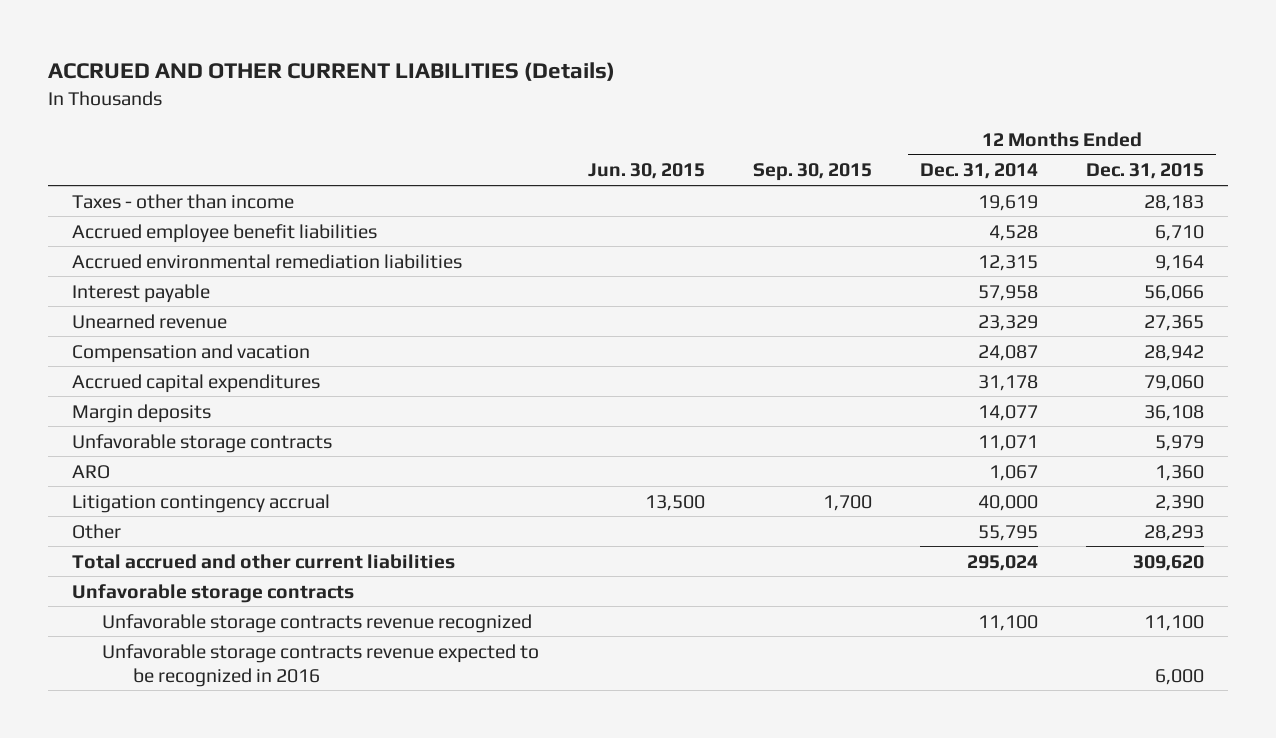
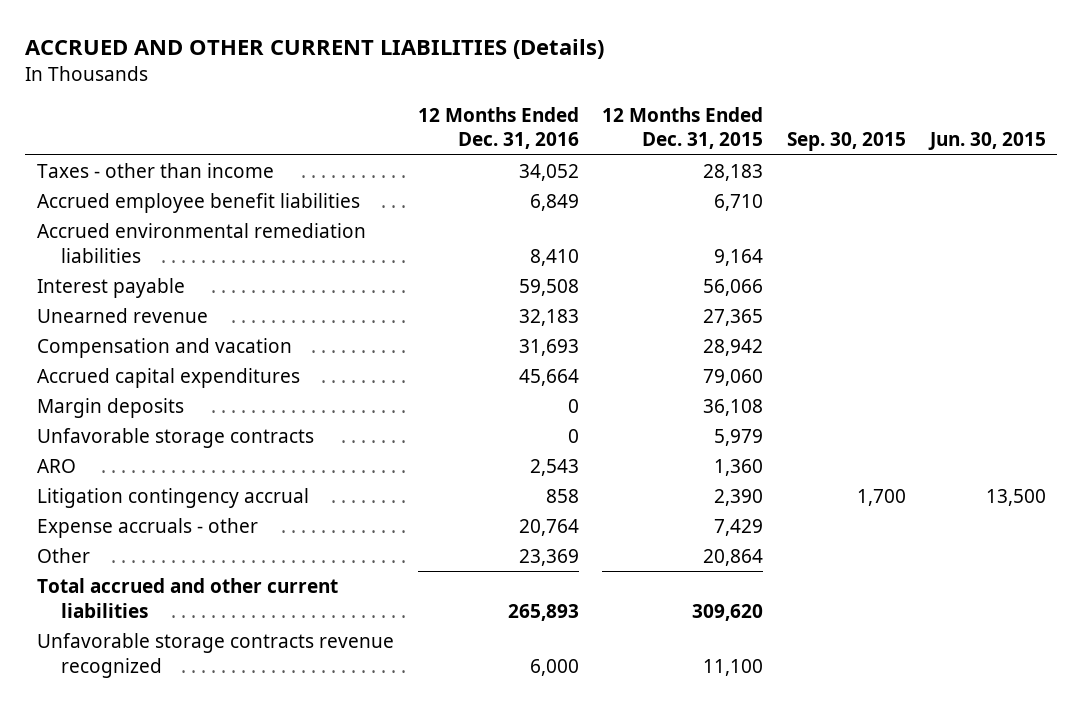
- | Jun. 30, 2015 | Sep. 30, 2015 | 12 Months Ended Dec. 31, 2014 | 12 Months Ended Dec. 31, 2015
+ | 12 Months Ended Dec. 31, 2016 | 12 Months Ended Dec. 31, 2015 | Sep. 30, 2015 | Jun. 30, 2015
- Other | | | 55,795 | 28,293
+ Expense accruals - other | 20,764 | 7,429 | |
+ Other | 23,369 | 20,864 | |
- Unfavorable storage contracts
- Unfavorable storage contracts revenue expected to be recognized in 2016 | | | | 6,000

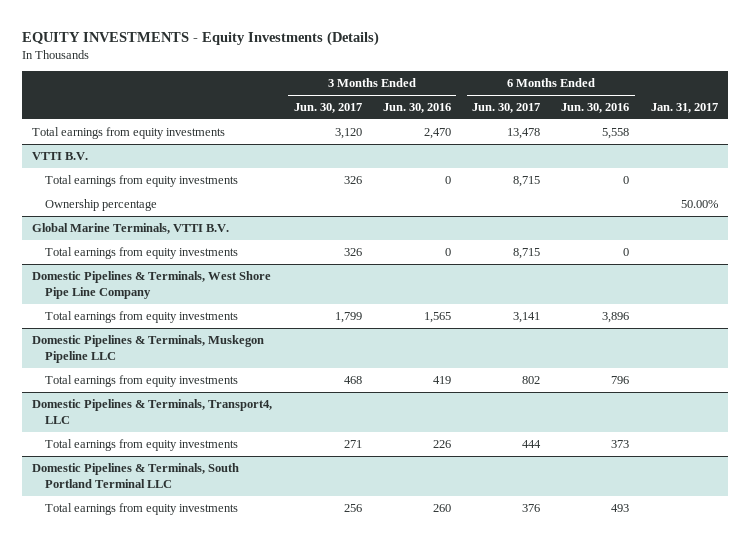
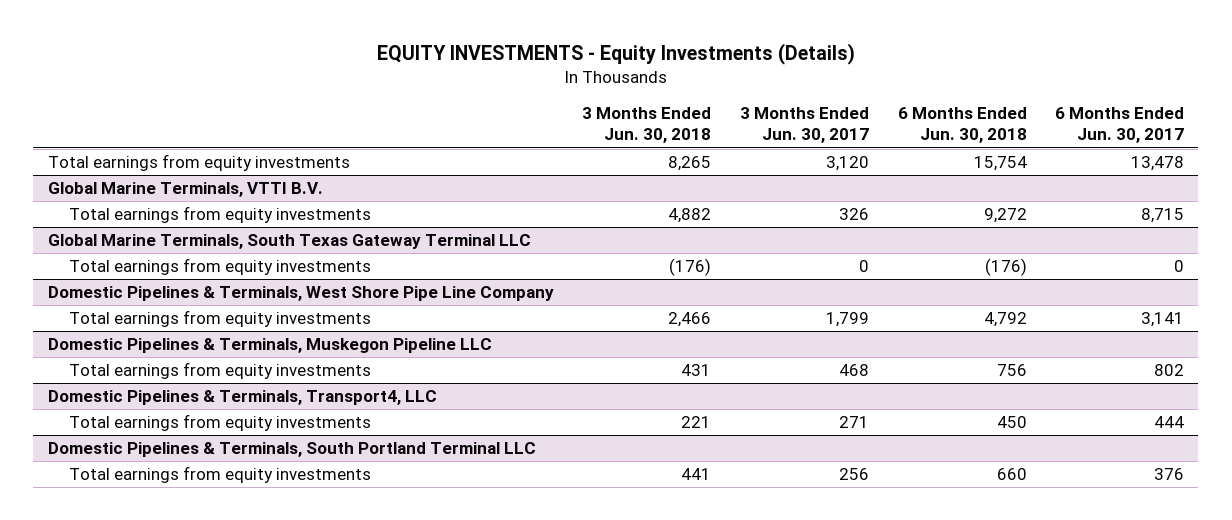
- | 3 Months Ended Jun. 30, 2017 | 3 Months Ended Jun. 30, 2016 | 6 Months Ended Jun. 30, 2017 | 6 Months Ended Jun. 30, 2016 | Jan. 31, 2017
+ | 3 Months Ended Jun. 30, 2018 | 3 Months Ended Jun. 30, 2017 | 6 Months Ended Jun. 30, 2018 | 6 Months Ended Jun. 30, 2017
- VTTI B.V.
- Total earnings from equity investments | 326 | 0 | 8,715 | 0 |
- Ownership percentage | | | | | 50.00%
+ Global Marine Terminals, South Texas Gateway Terminal LLC
+ Total earnings from equity investments | (176) | 0 | (176) | 0

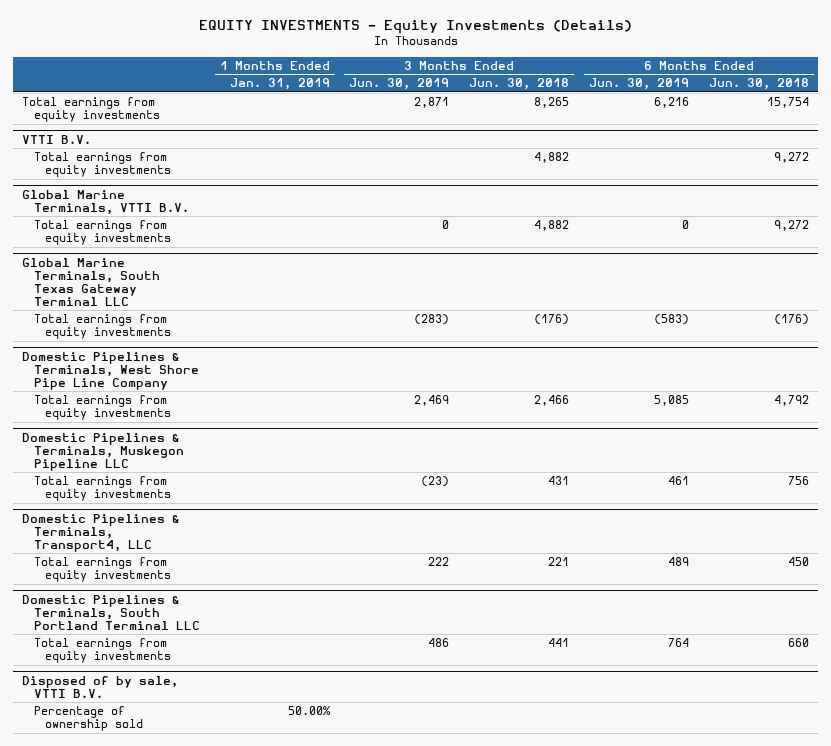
- | 3 Months Ended Jun. 30, 2018 | 3 Months Ended Jun. 30, 2017 | 6 Months Ended Jun. 30, 2018 | 6 Months Ended Jun. 30, 2017
+ | 1 Months Ended Jan. 31, 2019 | 3 Months Ended Jun. 30, 2019 | 3 Months Ended Jun. 30, 2018 | 6 Months Ended Jun. 30, 2019 | 6 Months Ended Jun. 30, 2018
+ VTTI B.V.
+ Total earnings from equity investments | | | 4,882 | | 9,272
+ Disposed of by sale, VTTI B.V.
+ Percentage of ownership sold | 50.00% | | | |

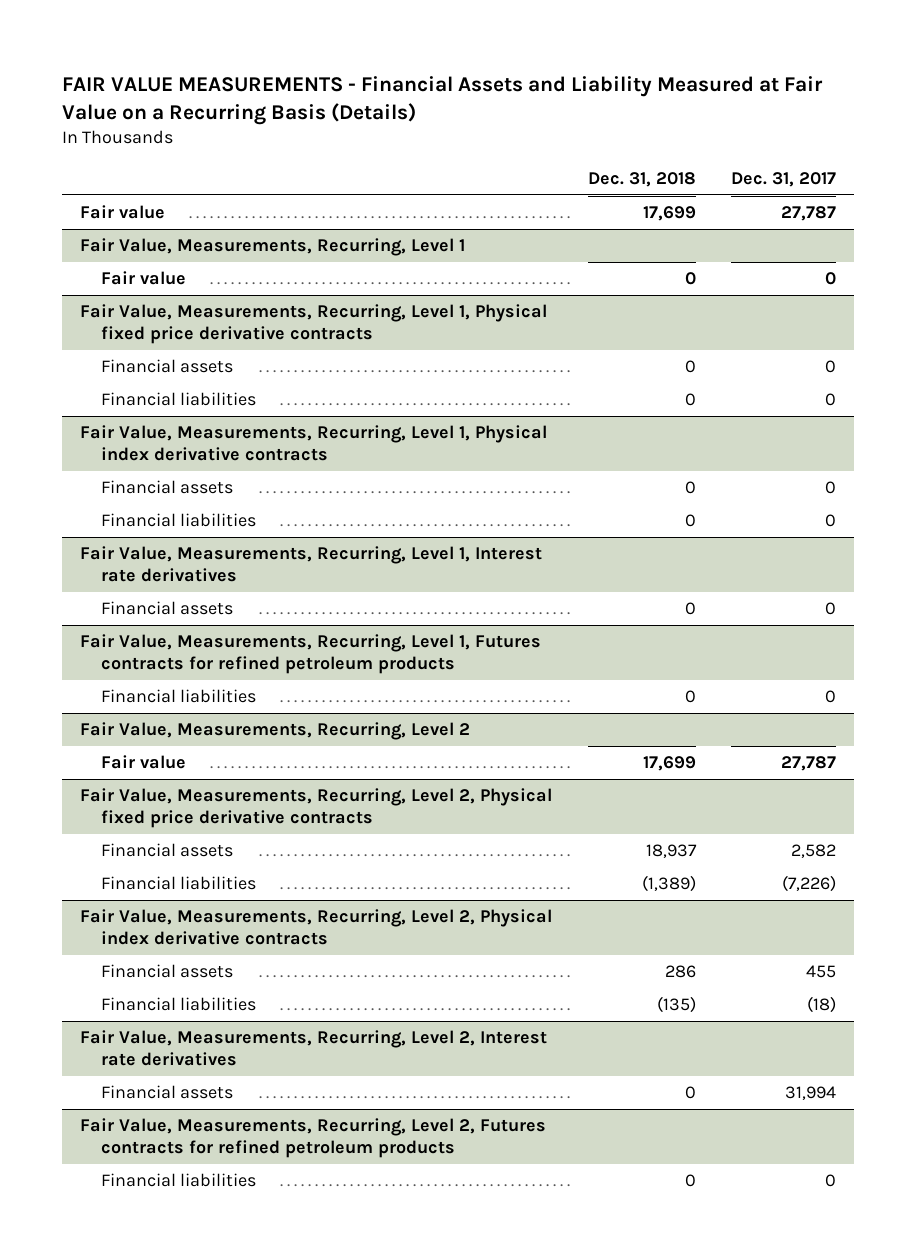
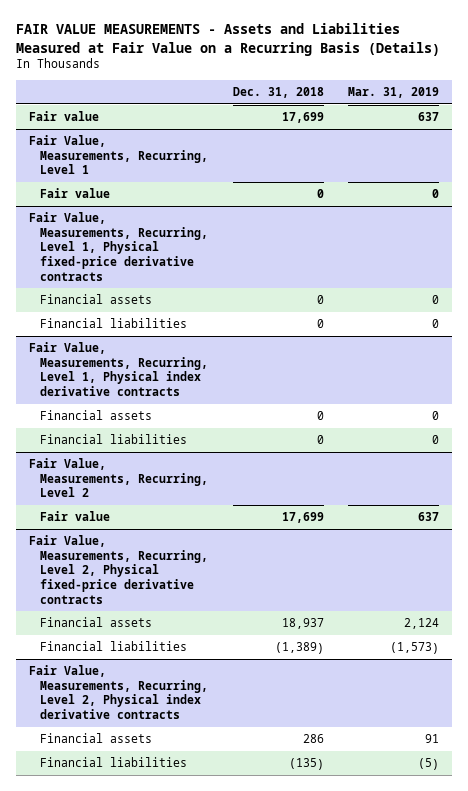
- FAIR VALUE MEASUREMENTS - Financial Assets and Liability Measured at Fair Value on a Recurring Basis (Details)
+ FAIR VALUE MEASUREMENTS - Assets and Liabilities Measured at Fair Value on a Recurring Basis (Details)
- | Dec. 31, 2018 | Dec. 31, 2017
+ | Dec. 31, 2018 | Mar. 31, 2019
- Fair Value, Measurements, Recurring, Level 1, Physical fixed price derivative contracts
+ Fair Value, Measurements, Recurring, Level 1, Physical fixed-price derivative contracts
- Fair Value, Measurements, Recurring, Level 1, Interest rate derivatives
- Financial assets | 0 | 0
- Fair Value, Measurements, Recurring, Level 1, Futures contracts for refined petroleum products
- Financial liabilities | 0 | 0
- Fair Value, Measurements, Recurring, Level 2, Physical fixed price derivative contracts
+ Fair Value, Measurements, Recurring, Level 2, Physical fixed-price derivative contracts
- Fair Value, Measurements, Recurring, Level 2, Interest rate derivatives
- Financial assets | 0 | 31,994
- Fair Value, Measurements, Recurring, Level 2, Futures contracts for refined petroleum products
- Financial liabilities | 0 | 0

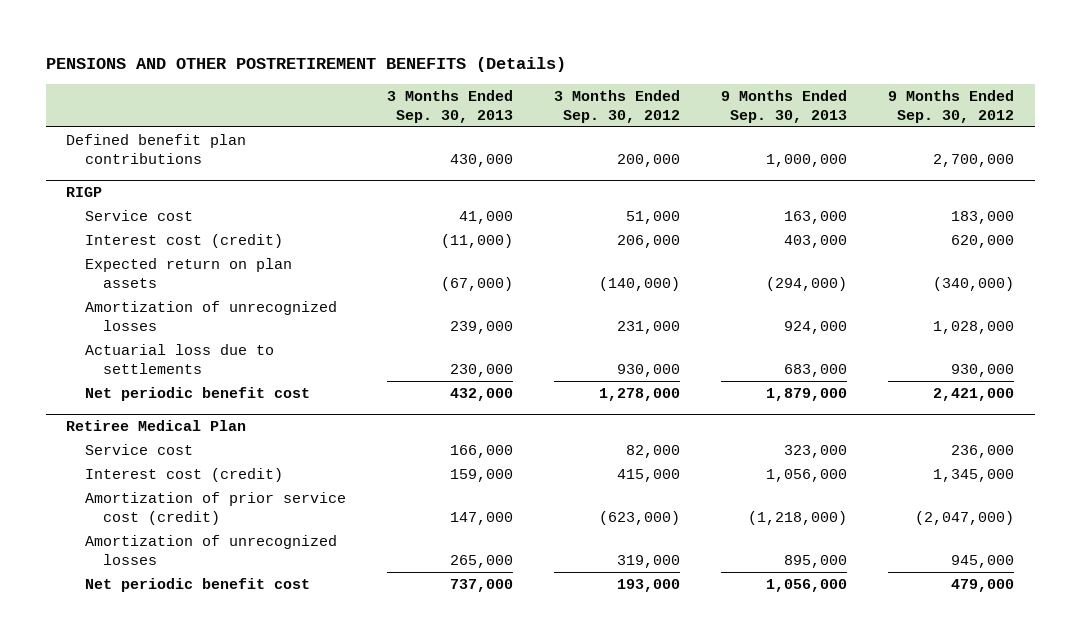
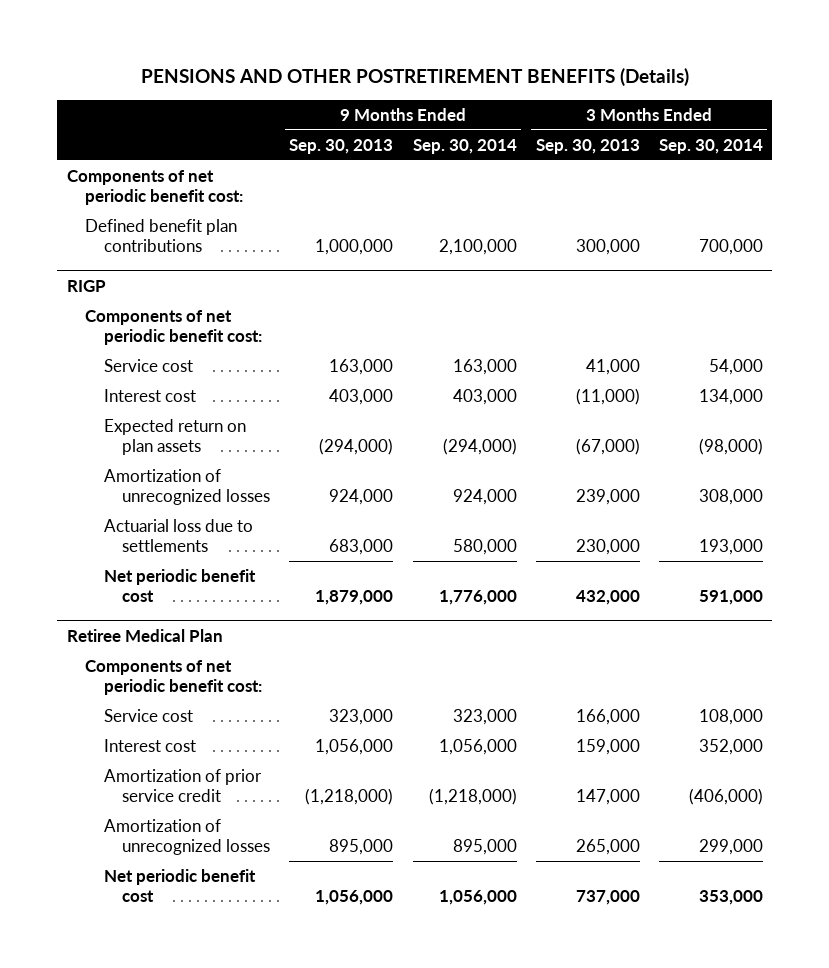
- | 3 Months Ended Sep. 30, 2013 | 3 Months Ended Sep. 30, 2012 | 9 Months Ended Sep. 30, 2013 | 9 Months Ended Sep. 30, 2012
+ | 9 Months Ended Sep. 30, 2013 | 9 Months Ended Sep. 30, 2014 | 3 Months Ended Sep. 30, 2013 | 3 Months Ended Sep. 30, 2014
- Defined benefit plan contributions | 430,000 | 200,000 | 1,000,000 | 2,700,000
+ Components of net periodic benefit cost:
+ Defined benefit plan contributions | 1,000,000 | 2,100,000 | 300,000 | 700,000
@ RIGP
+ Components of net periodic benefit cost:
- Interest cost (credit) | (11,000) | 206,000 | 403,000 | 620,000
+ Interest cost | 403,000 | 403,000 | (11,000) | 134,000
@ Retiree Medical Plan
+ Components of net periodic benefit cost:
- Interest cost (credit) | 159,000 | 415,000 | 1,056,000 | 1,345,000
- Amortization of prior service cost (credit) | 147,000 | (623,000) | (1,218,000) | (2,047,000)
+ Interest cost | 1,056,000 | 1,056,000 | 159,000 | 352,000
+ Amortization of prior service credit | (1,218,000) | (1,218,000) | 147,000 | (406,000)

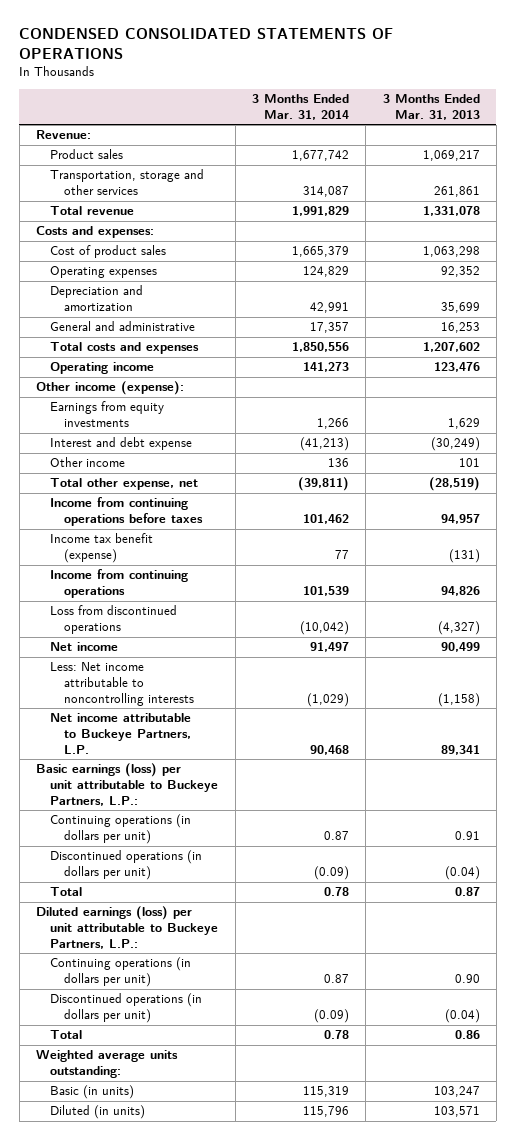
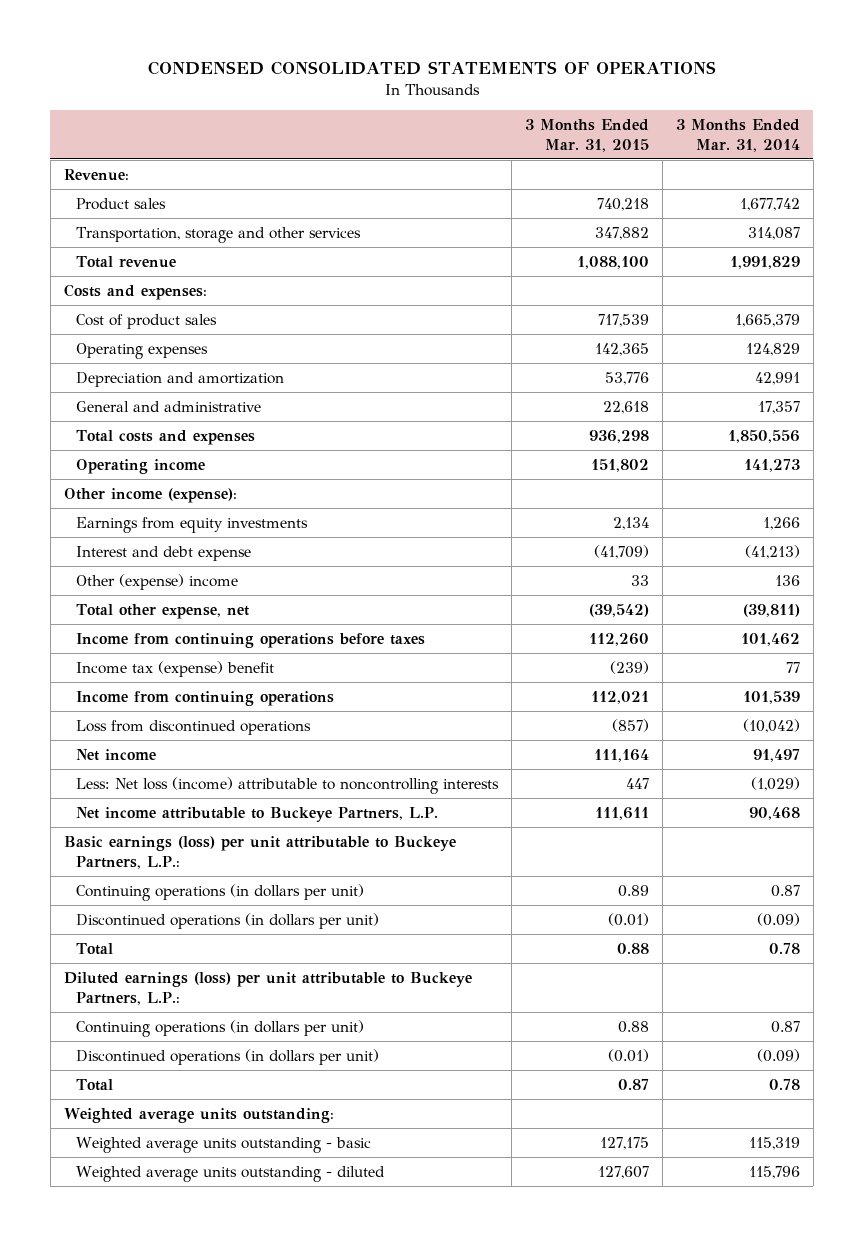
- | 3 Months Ended Mar. 31, 2014 | 3 Months Ended Mar. 31, 2013
+ | 3 Months Ended Mar. 31, 2015 | 3 Months Ended Mar. 31, 2014
- Other income | 136 | 101
+ Other (expense) income | 33 | 136
- Income tax benefit (expense) | 77 | (131)
+ Income tax (expense) benefit | (239) | 77
- Less: Net income attributable to noncontrolling interests | (1,029) | (1,158)
+ Less: Net loss (income) attributable to noncontrolling interests | 447 | (1,029)
- Basic (in units) | 115,319 | 103,247
- Diluted (in units) | 115,796 | 103,571
+ Weighted average units outstanding - basic | 127,175 | 115,319
+ Weighted average units outstanding - diluted | 127,607 | 115,796

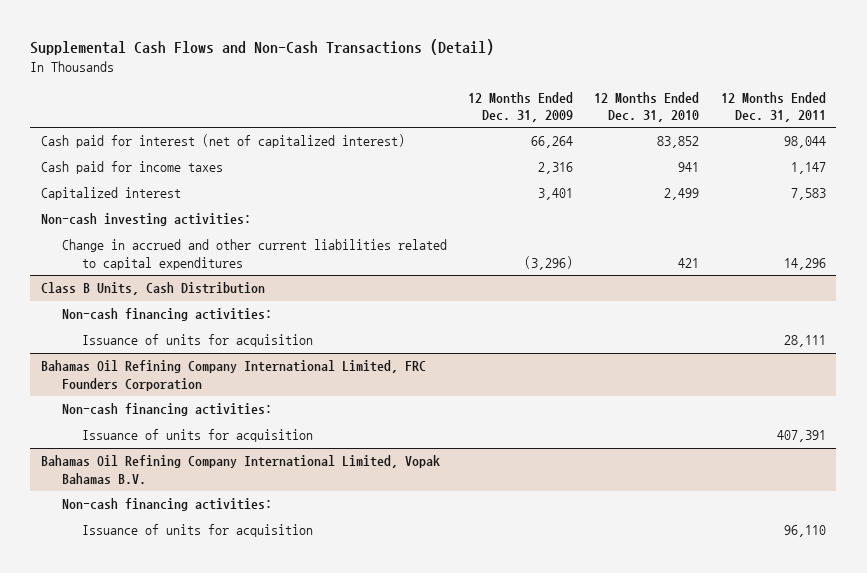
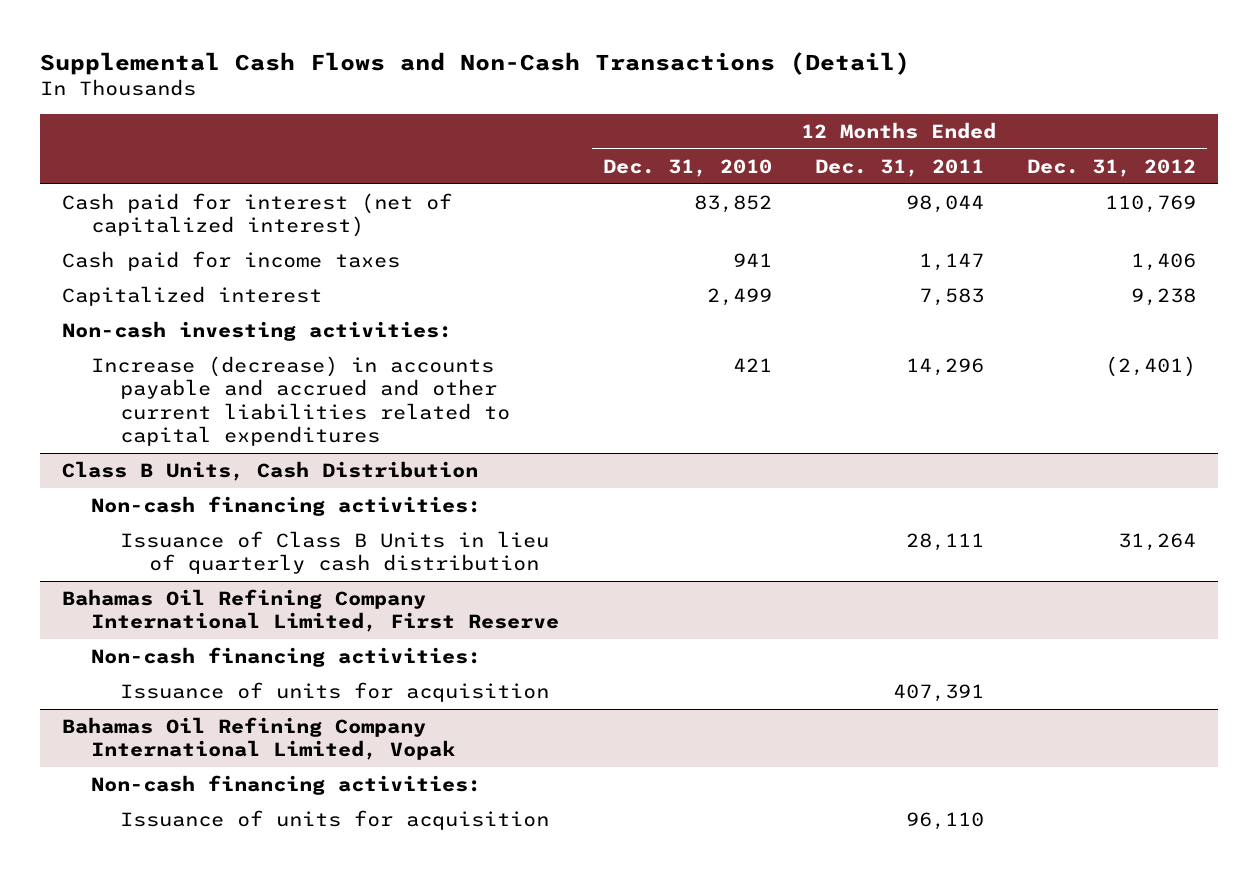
- | 12 Months Ended Dec. 31, 2009 | 12 Months Ended Dec. 31, 2010 | 12 Months Ended Dec. 31, 2011
+ | 12 Months Ended Dec. 31, 2010 | 12 Months Ended Dec. 31, 2011 | 12 Months Ended Dec. 31, 2012
- Change in accrued and other current liabilities related to capital expenditures | (3,296) | 421 | 14,296
+ Increase (decrease) in accounts payable and accrued and other current liabilities related to capital expenditures | 421 | 14,296 | (2,401)
@ Class B Units, Cash Distribution
- Issuance of units for acquisition | | | 28,111
- Bahamas Oil Refining Company International Limited, FRC Founders Corporation
@ Class B Units, Cash Distribution
+ Issuance of Class B Units in lieu of quarterly cash distribution | | 28,111 | 31,264
+ Bahamas Oil Refining Company International Limited, First Reserve
- Bahamas Oil Refining Company International Limited, Vopak Bahamas B.V.
+ Bahamas Oil Refining Company International Limited, Vopak

